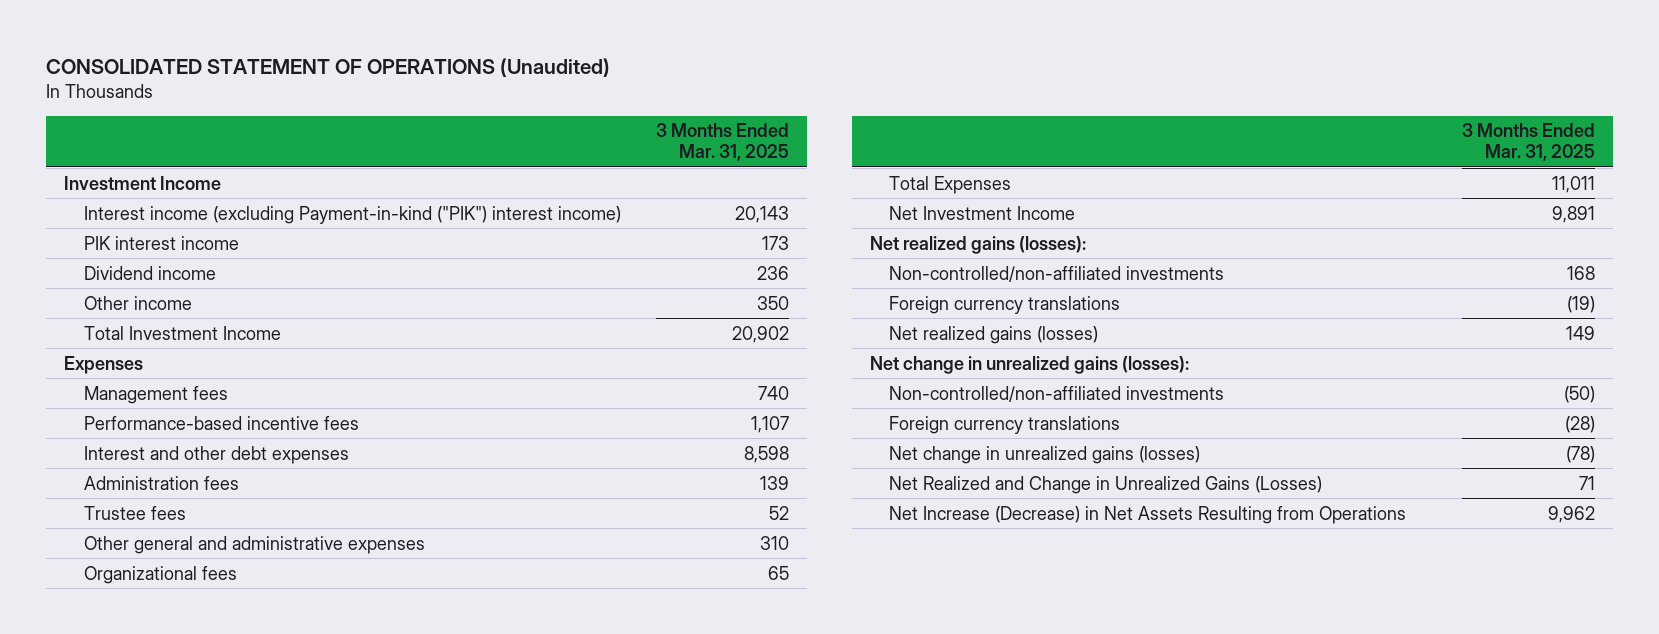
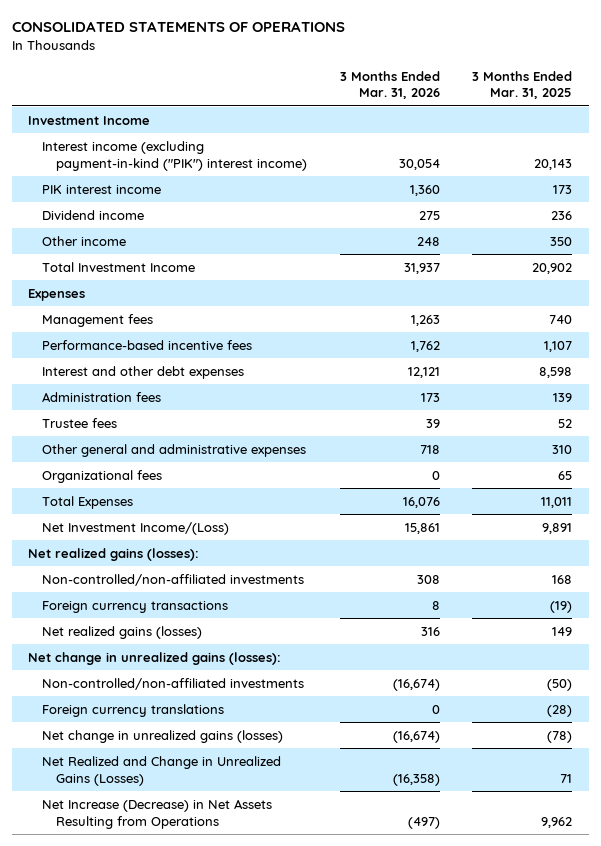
- CONSOLIDATED STATEMENT OF OPERATIONS (Unaudited)
+ CONSOLIDATED STATEMENTS OF OPERATIONS
- | 3 Months Ended Mar. 31, 2025
+ | 3 Months Ended Mar. 31, 2026 | 3 Months Ended Mar. 31, 2025
- Interest income (excluding Payment-in-kind ("PIK") interest income) | 20,143
+ Interest income (excluding payment-in-kind ("PIK") interest income) | 30,054 | 20,143
- Net Investment Income | 9,891
+ Net Investment Income/(Loss) | 15,861 | 9,891
- Foreign currency translations | (19)
+ Foreign currency transactions | 8 | (19)

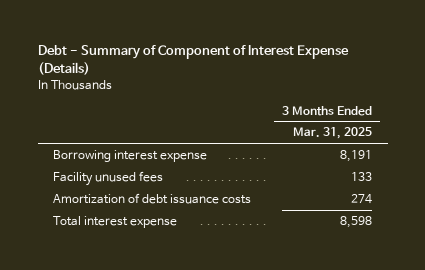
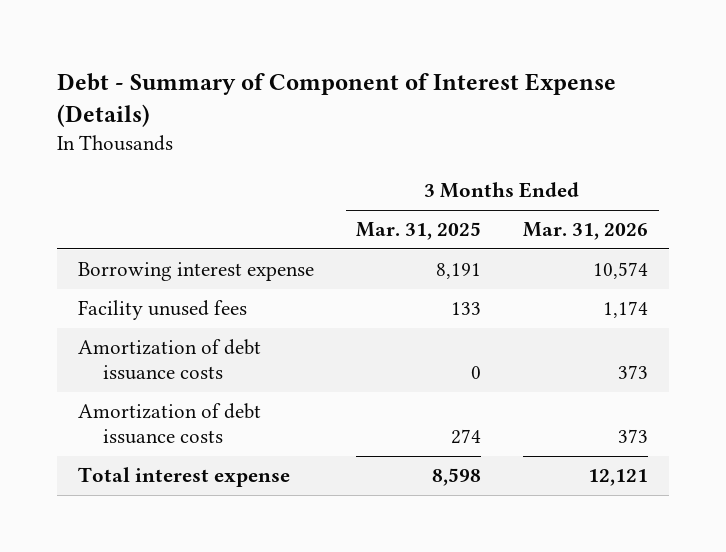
- | 3 Months Ended Mar. 31, 2025
+ | 3 Months Ended Mar. 31, 2025 | 3 Months Ended Mar. 31, 2026
+ Amortization of debt issuance costs | 0 | 373

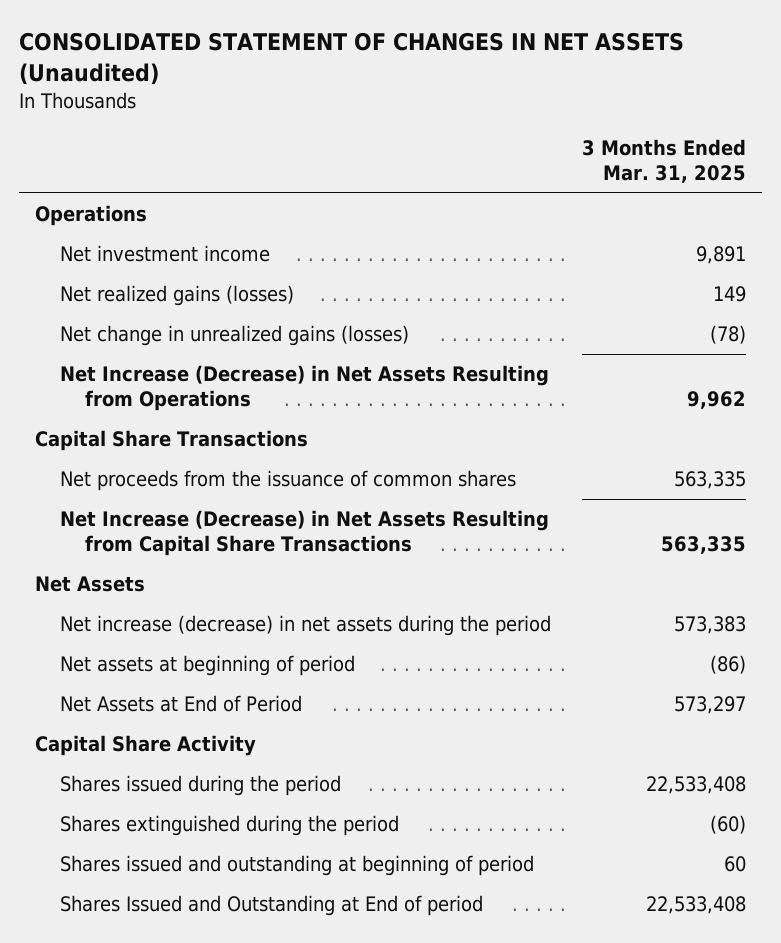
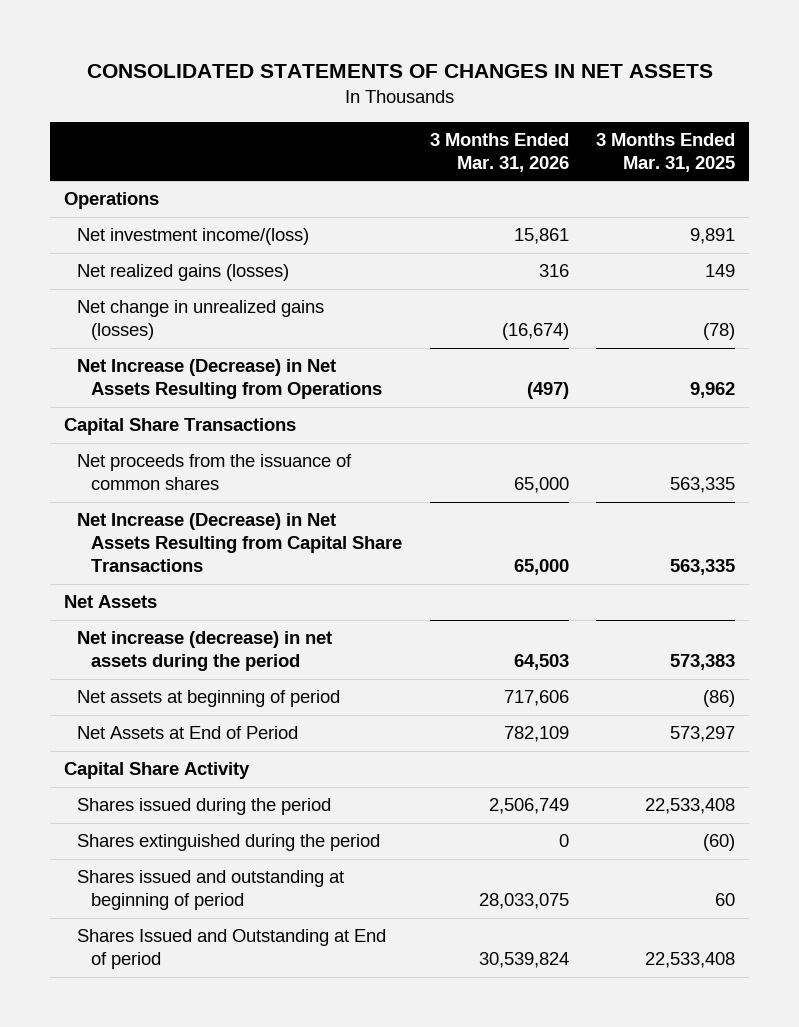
- CONSOLIDATED STATEMENT OF CHANGES IN NET ASSETS (Unaudited)
+ CONSOLIDATED STATEMENTS OF CHANGES IN NET ASSETS
- | 3 Months Ended Mar. 31, 2025
+ | 3 Months Ended Mar. 31, 2026 | 3 Months Ended Mar. 31, 2025
- Net investment income | 9,891
+ Net investment income/(loss) | 15,861 | 9,891

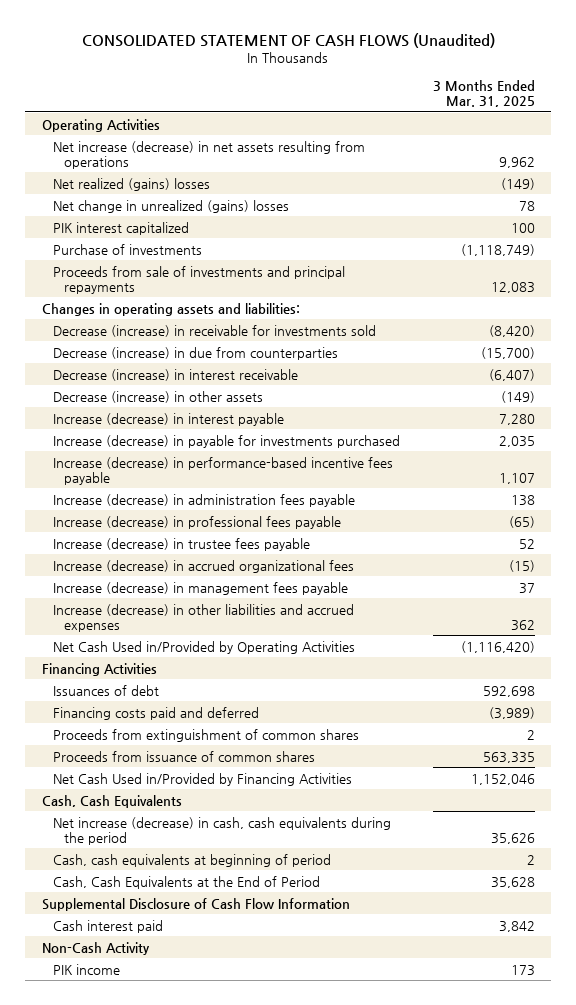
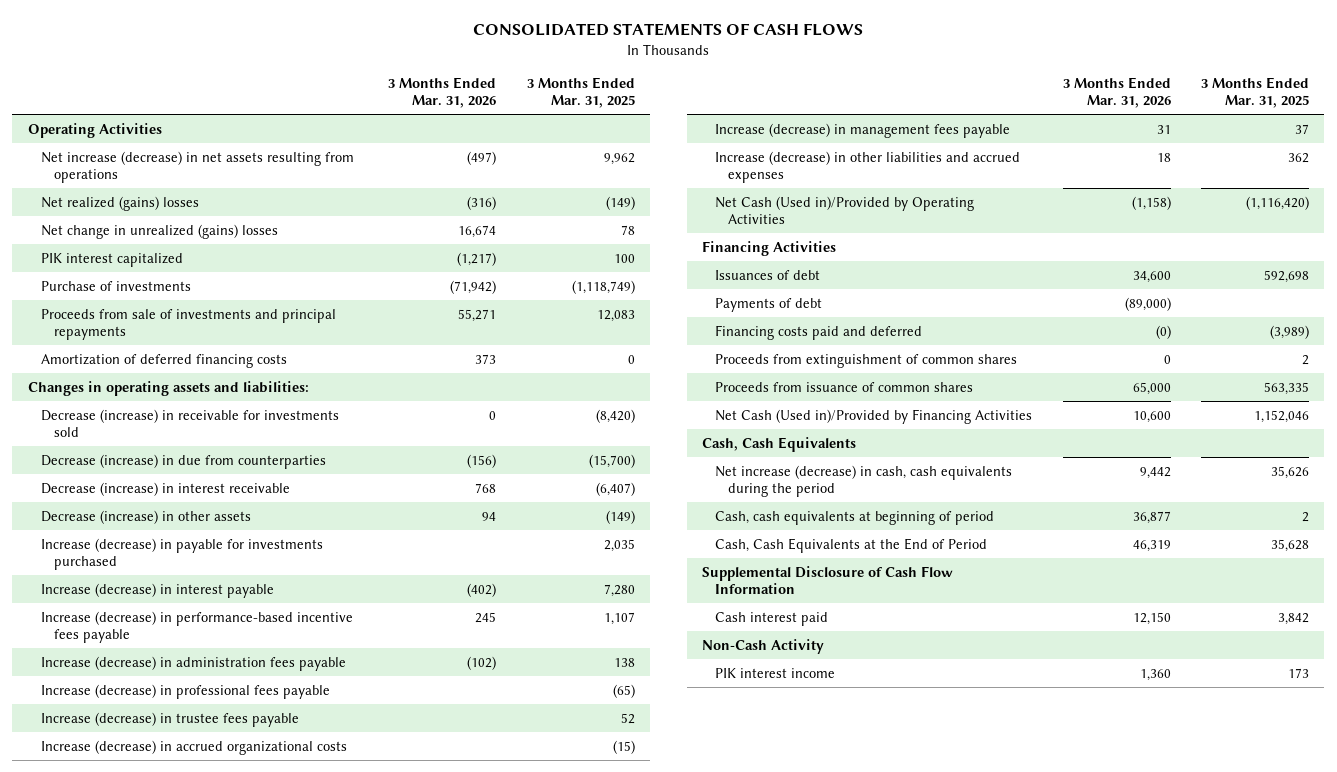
- CONSOLIDATED STATEMENT OF CASH FLOWS (Unaudited)
+ CONSOLIDATED STATEMENTS OF CASH FLOWS
- | 3 Months Ended Mar. 31, 2025
+ | 3 Months Ended Mar. 31, 2026 | 3 Months Ended Mar. 31, 2025
+ Amortization of deferred financing costs | 373 | 0
moved down: Increase (decrease) in interest payable | (402) | 7,280
- Increase (decrease) in accrued organizational fees | (15)
+ Increase (decrease) in accrued organizational costs | | (15)
- Net Cash Used in/Provided by Operating Activities | (1,116,420)
+ Net Cash (Used in)/Provided by Operating Activities | (1,158) | (1,116,420)
+ Payments of debt | (89,000) |
- Net Cash Used in/Provided by Financing Activities | 1,152,046
+ Net Cash (Used in)/Provided by Financing Activities | 10,600 | 1,152,046
- PIK income | 173
+ PIK interest income | 1,360 | 173

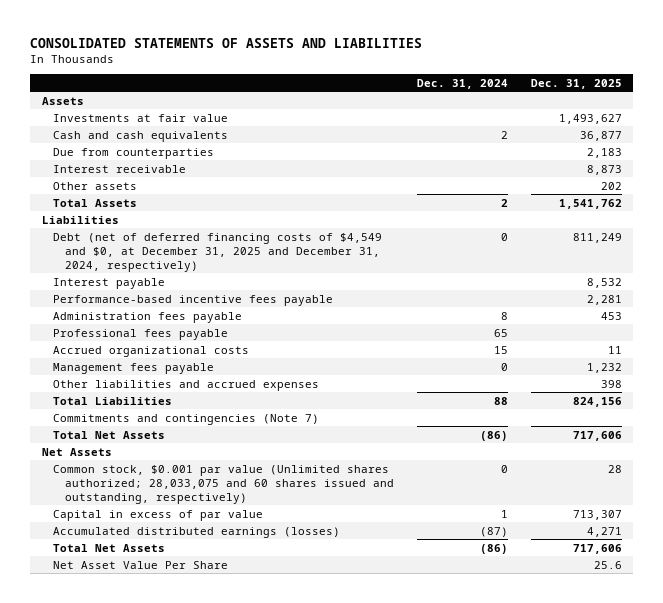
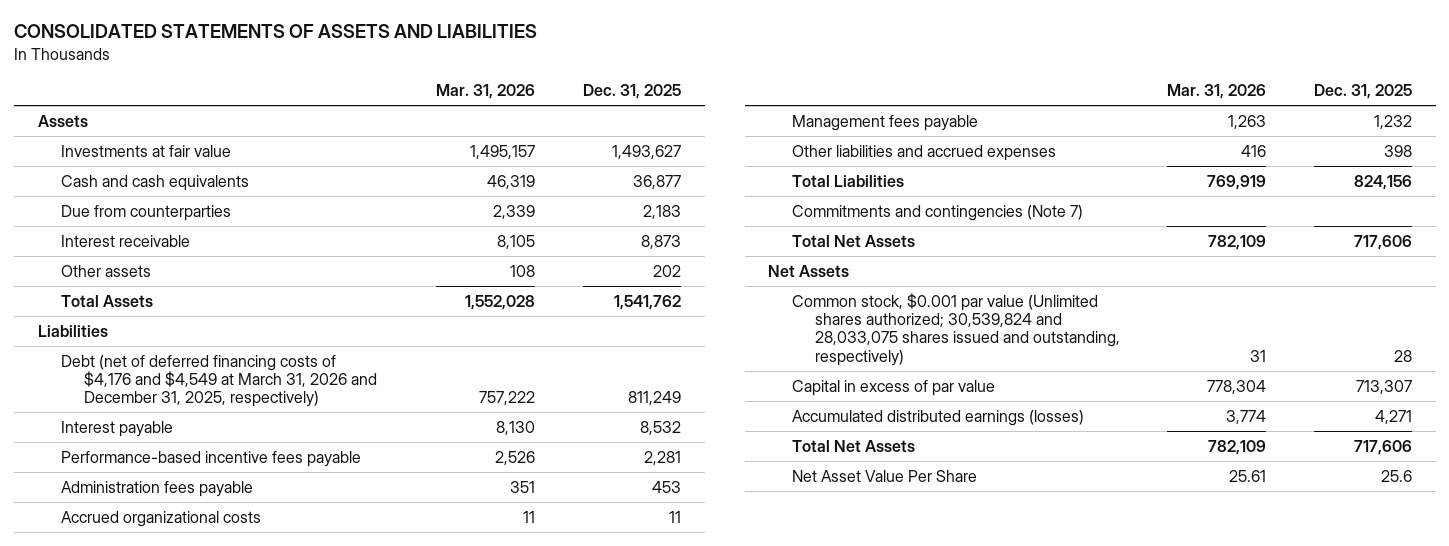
- | Dec. 31, 2024 | Dec. 31, 2025
+ | Mar. 31, 2026 | Dec. 31, 2025
- Debt (net of deferred financing costs of $4,549 and $0, at December 31, 2025 and December 31, 2024, respectively) | 0 | 811,249
+ Debt (net of deferred financing costs of $4,176 and $4,549 at March 31, 2026 and December 31, 2025, respectively) | 757,222 | 811,249
- Professional fees payable | 65 |
- Common stock, $0.001 par value (Unlimited shares authorized; 28,033,075 and 60 shares issued and outstanding, respectively) | 0 | 28
+ Common stock, $0.001 par value (Unlimited shares authorized; 30,539,824 and 28,033,075 shares issued and outstanding, respectively) | 31 | 28

